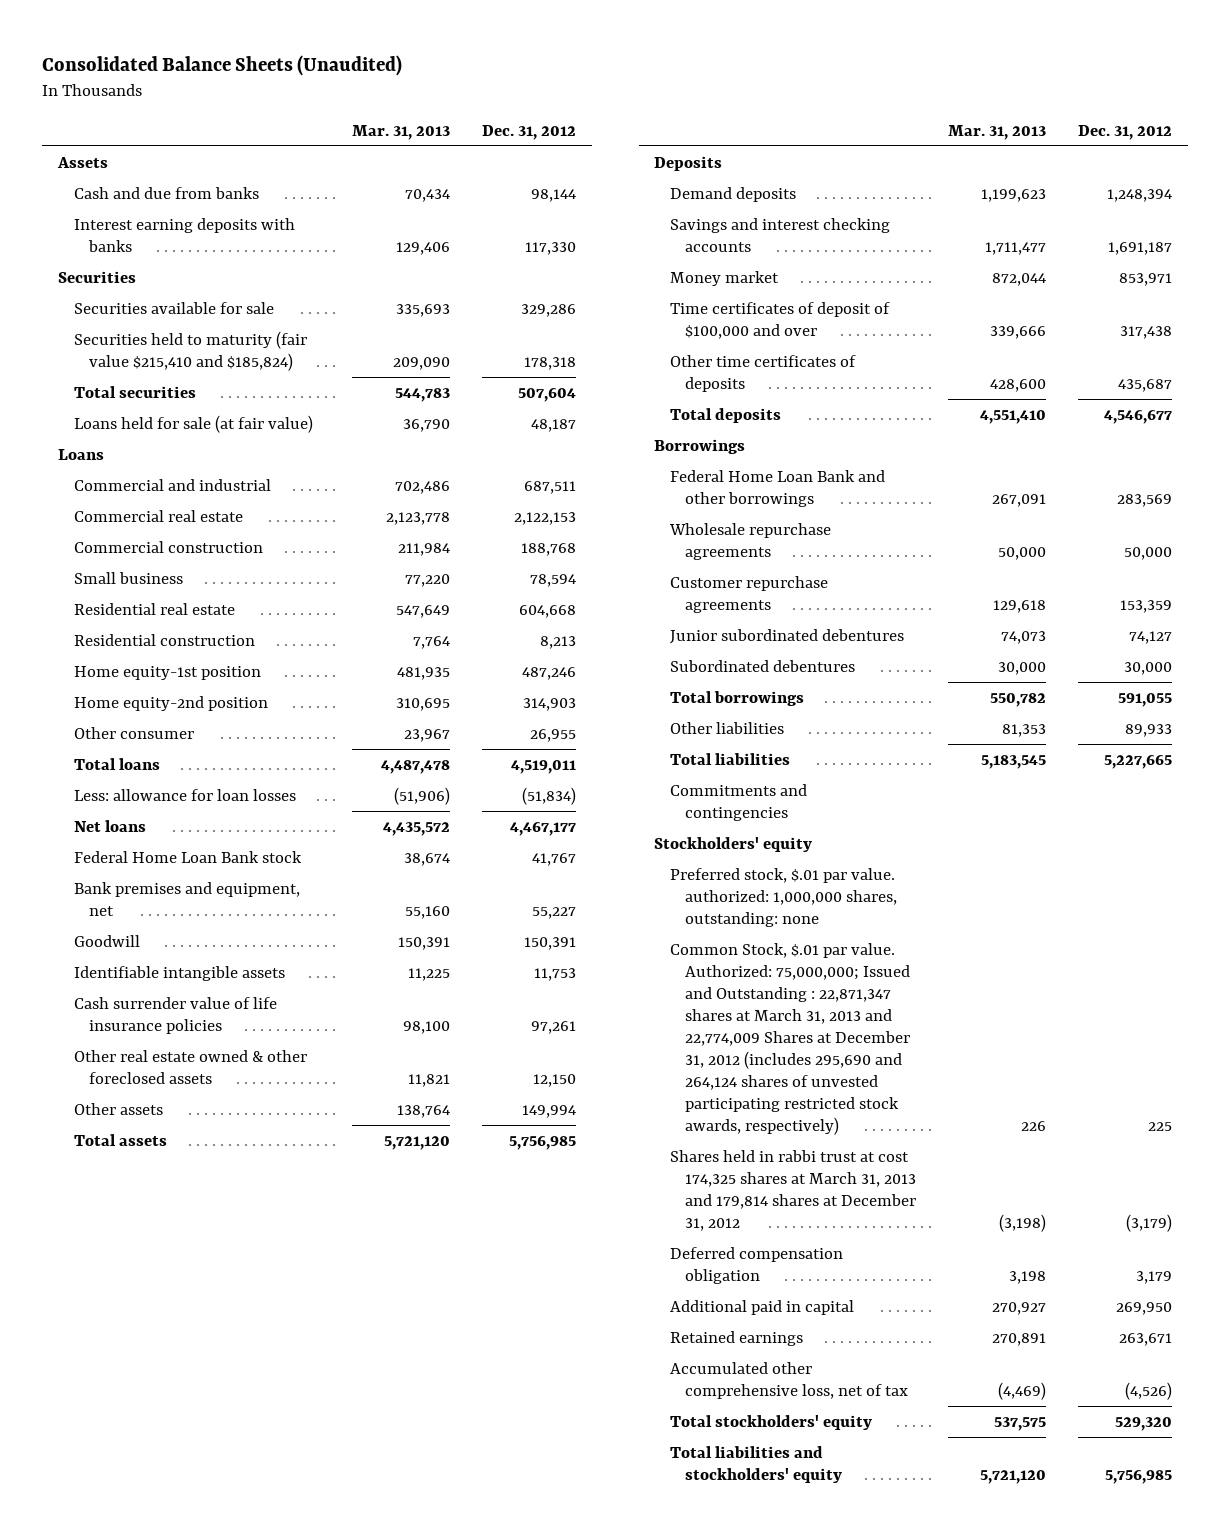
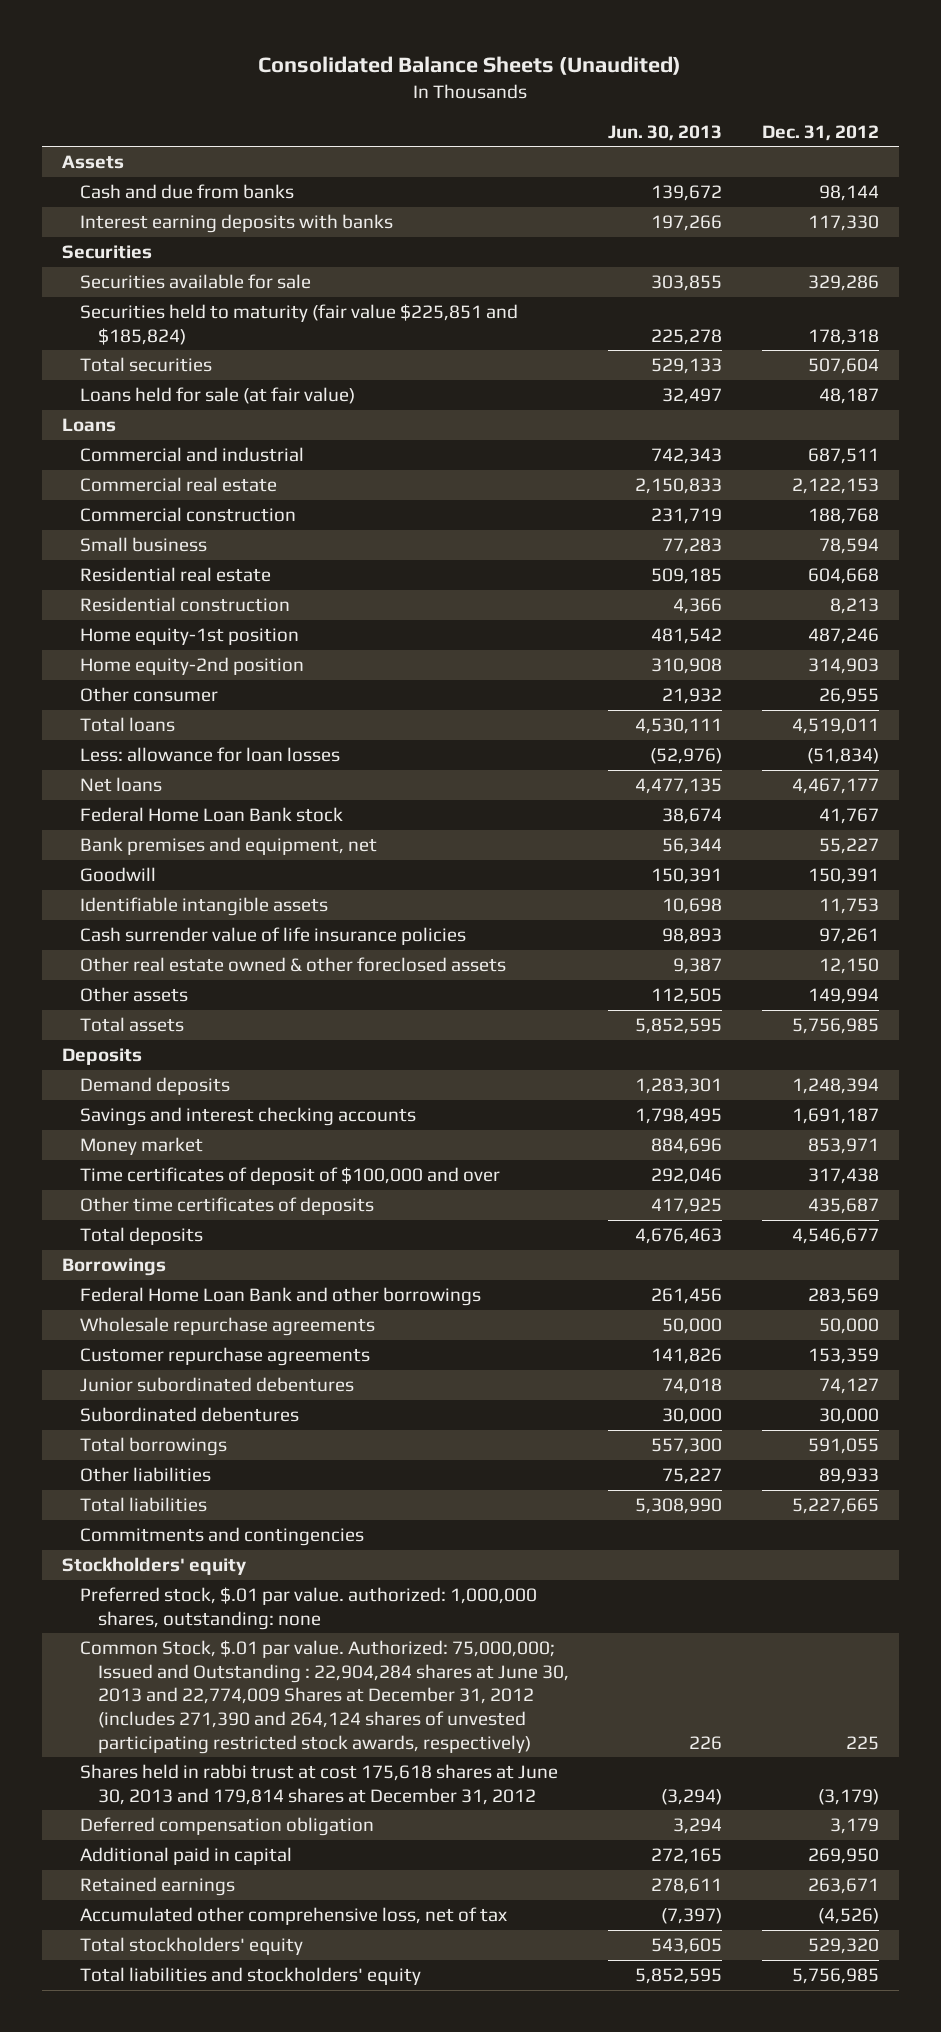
- | Mar. 31, 2013 | Dec. 31, 2012
+ | Jun. 30, 2013 | Dec. 31, 2012
- Securities held to maturity (fair value $215,410 and $185,824) | 209,090 | 178,318
+ Securities held to maturity (fair value $225,851 and $185,824) | 225,278 | 178,318
- Common Stock, $.01 par value. Authorized: 75,000,000; Issued and Outstanding : 22,871,347 shares at March 31, 2013 and 22,774,009 Shares at December 31, 2012 (includes 295,690 and 264,124 shares of unvested participating restricted stock awards, respectively) | 226 | 225
- Shares held in rabbi trust at cost 174,325 shares at March 31, 2013 and 179,814 shares at December 31, 2012 | (3,198) | (3,179)
+ Common Stock, $.01 par value. Authorized: 75,000,000; Issued and Outstanding : 22,904,284 shares at June 30, 2013 and 22,774,009 Shares at December 31, 2012 (includes 271,390 and 264,124 shares of unvested participating restricted stock awards, respectively) | 226 | 225
+ Shares held in rabbi trust at cost 175,618 shares at June 30, 2013 and 179,814 shares at December 31, 2012 | (3,294) | (3,179)

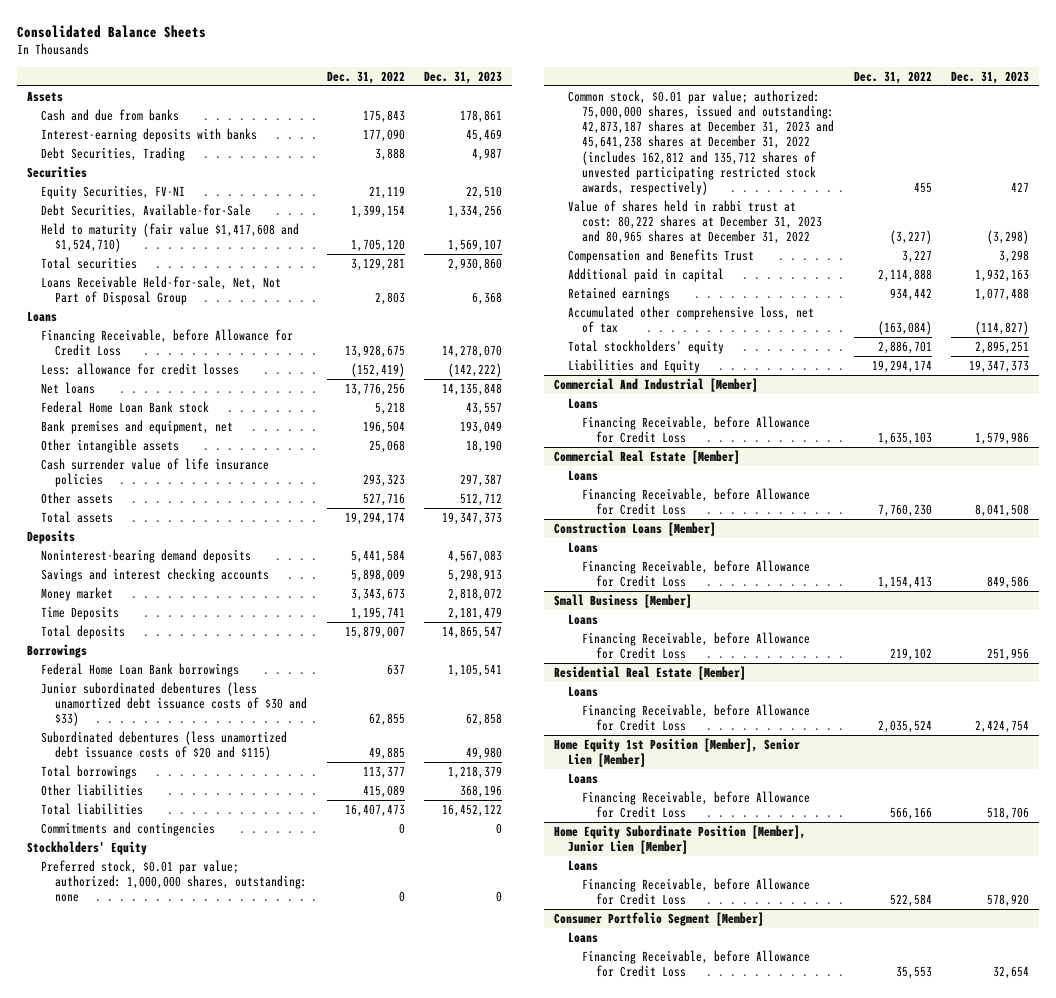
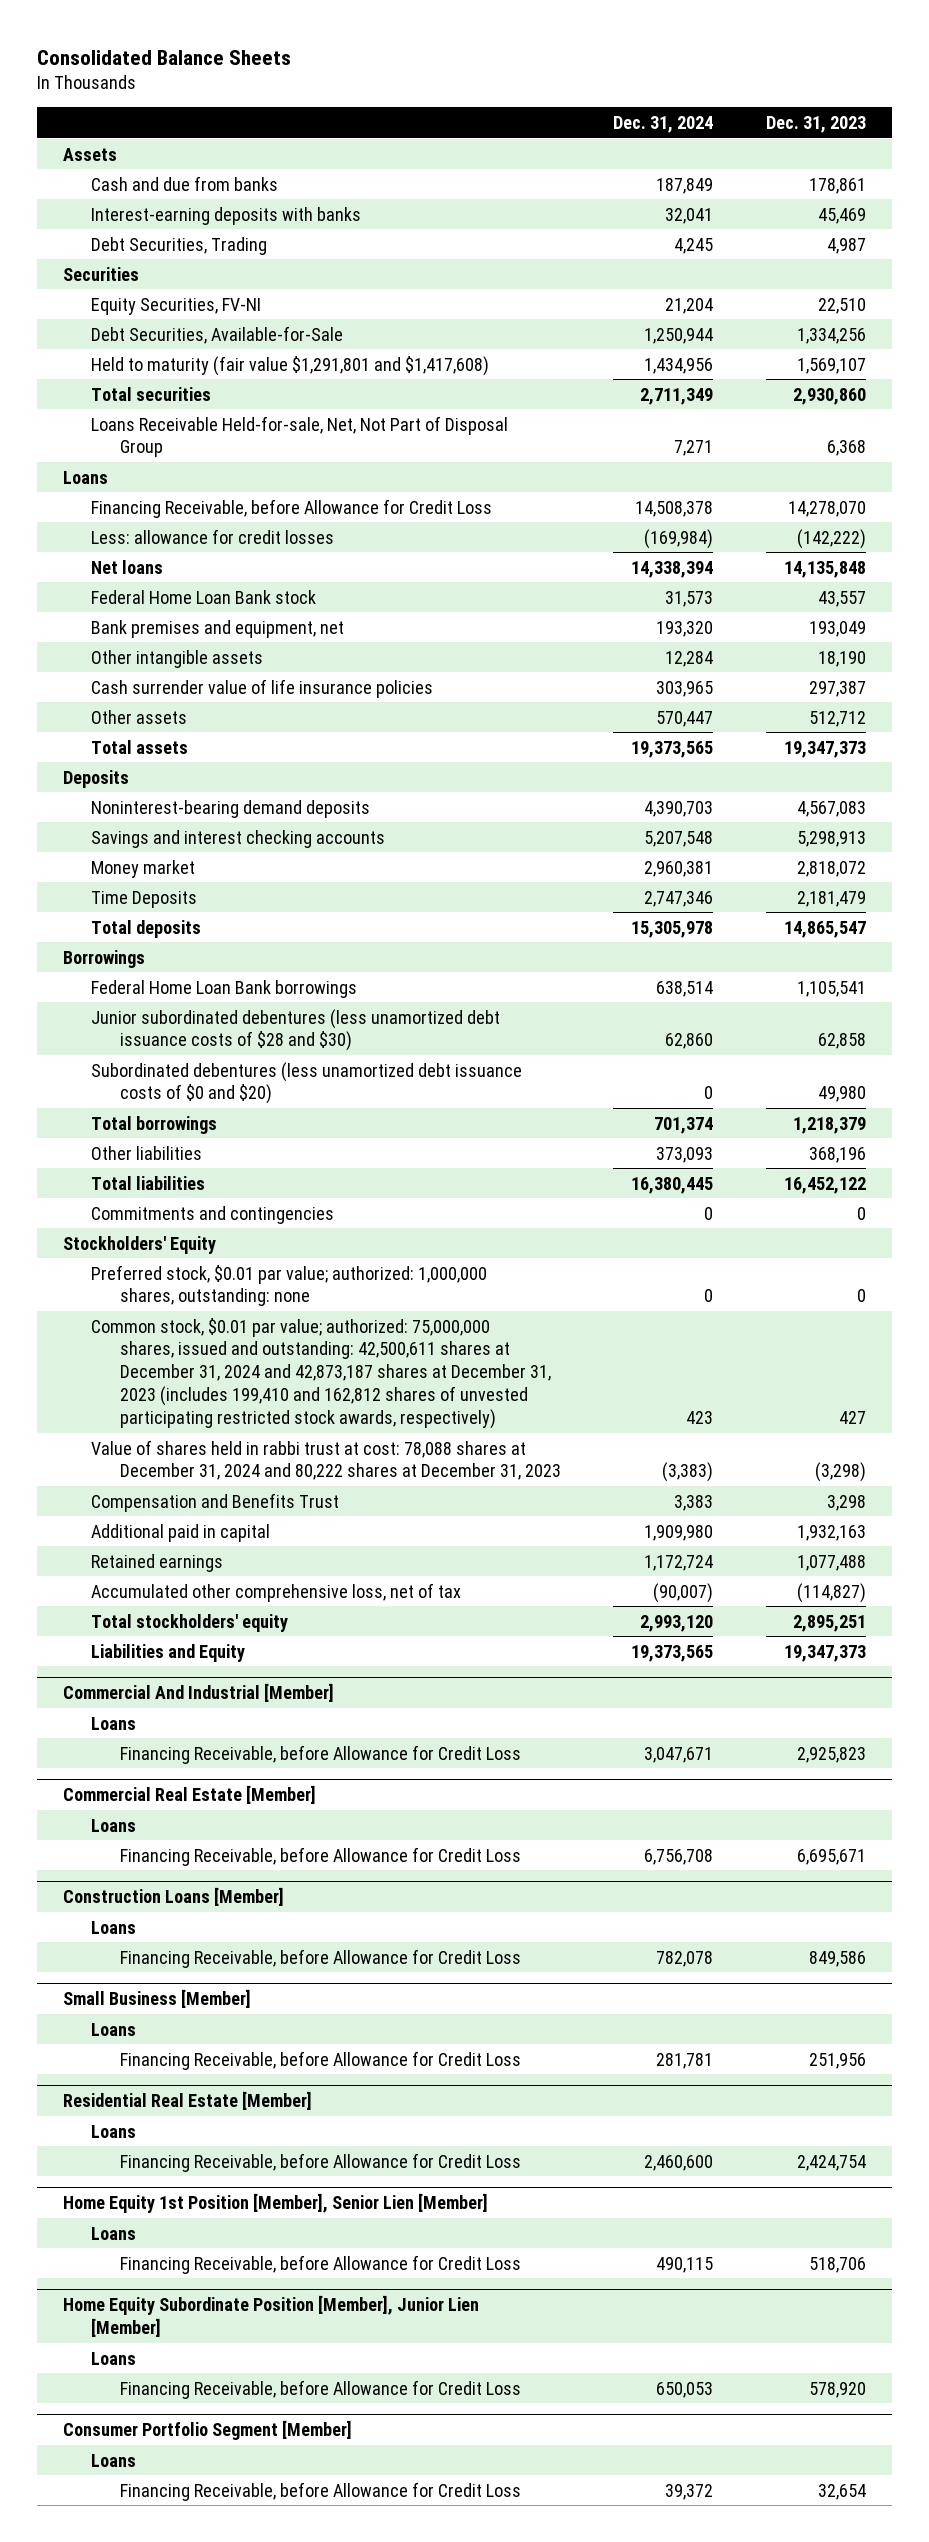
- | Dec. 31, 2022 | Dec. 31, 2023
+ | Dec. 31, 2024 | Dec. 31, 2023
- Held to maturity (fair value $1,417,608 and $1,524,710) | 1,705,120 | 1,569,107
+ Held to maturity (fair value $1,291,801 and $1,417,608) | 1,434,956 | 1,569,107
- Junior subordinated debentures (less unamortized debt issuance costs of $30 and $33) | 62,855 | 62,858
- Subordinated debentures (less unamortized debt issuance costs of $20 and $115) | 49,885 | 49,980
+ Junior subordinated debentures (less unamortized debt issuance costs of $28 and $30) | 62,860 | 62,858
+ Subordinated debentures (less unamortized debt issuance costs of $0 and $20) | 0 | 49,980
- Common stock, $0.01 par value; authorized: 75,000,000 shares, issued and outstanding: 42,873,187 shares at December 31, 2023 and 45,641,238 shares at December 31, 2022 (includes 162,812 and 135,712 shares of unvested participating restricted stock awards, respectively) | 455 | 427
- Value of shares held in rabbi trust at cost: 80,222 shares at December 31, 2023 and 80,965 shares at December 31, 2022 | (3,227) | (3,298)
+ Common stock, $0.01 par value; authorized: 75,000,000 shares, issued and outstanding: 42,500,611 shares at December 31, 2024 and 42,873,187 shares at December 31, 2023 (includes 199,410 and 162,812 shares of unvested participating restricted stock awards, respectively) | 423 | 427
+ Value of shares held in rabbi trust at cost: 78,088 shares at December 31, 2024 and 80,222 shares at December 31, 2023 | (3,383) | (3,298)
@ Commercial And Industrial [Member]
- Financing Receivable, before Allowance for Credit Loss | 1,635,103 | 1,579,986
+ Financing Receivable, before Allowance for Credit Loss | 3,047,671 | 2,925,823
@ Commercial Real Estate [Member]
- Financing Receivable, before Allowance for Credit Loss | 7,760,230 | 8,041,508
+ Financing Receivable, before Allowance for Credit Loss | 6,756,708 | 6,695,671

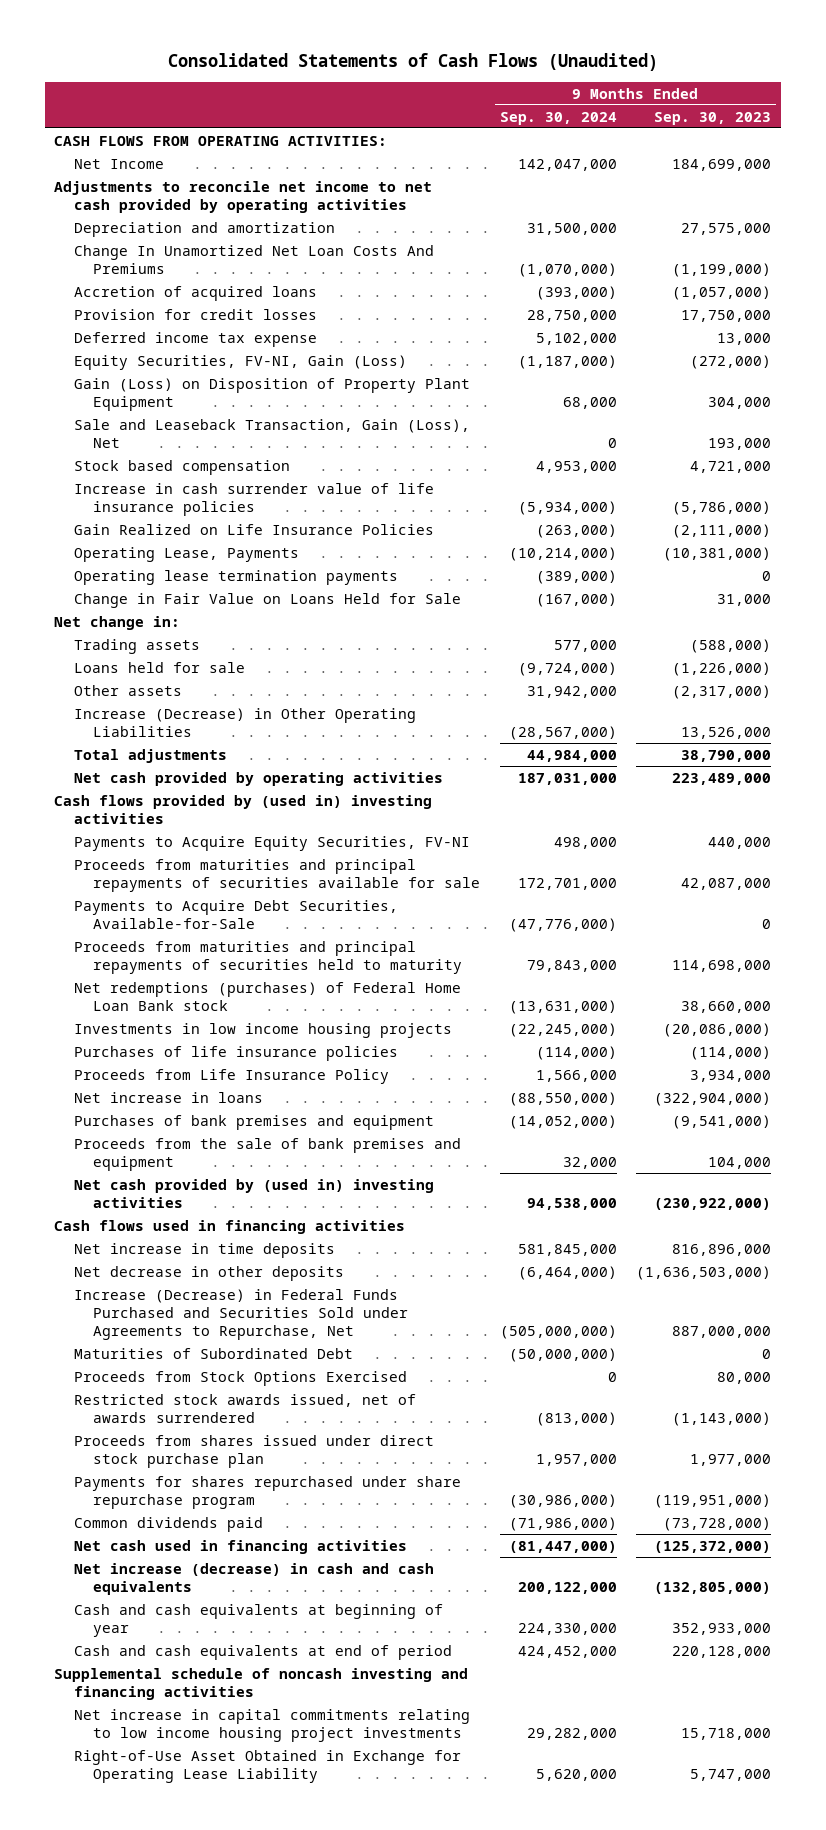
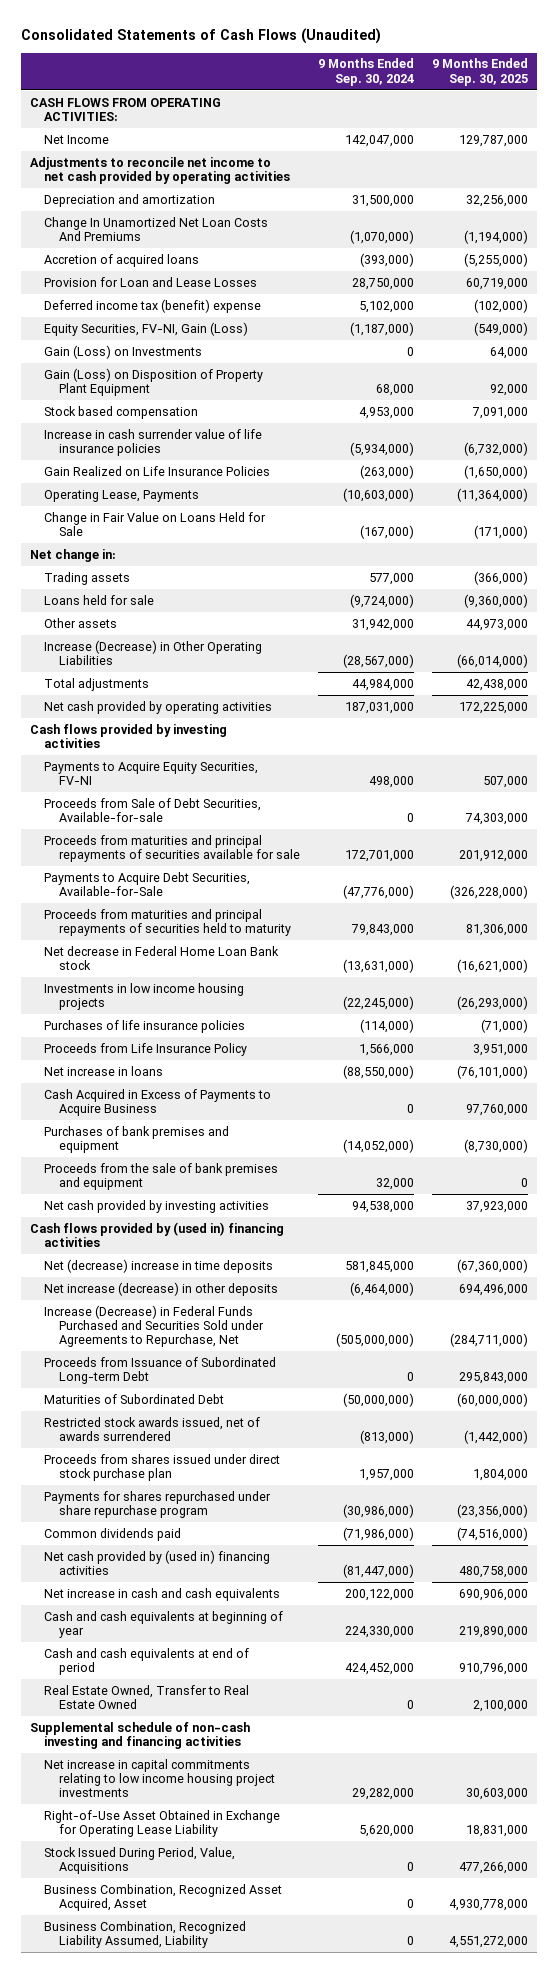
- | 9 Months Ended Sep. 30, 2024 | 9 Months Ended Sep. 30, 2023
+ | 9 Months Ended Sep. 30, 2024 | 9 Months Ended Sep. 30, 2025
- Provision for credit losses | 28,750,000 | 17,750,000
- Deferred income tax expense | 5,102,000 | 13,000
+ Provision for Loan and Lease Losses | 28,750,000 | 60,719,000
+ Deferred income tax (benefit) expense | 5,102,000 | (102,000)
+ Gain (Loss) on Investments | 0 | 64,000
- Sale and Leaseback Transaction, Gain (Loss), Net | 0 | 193,000
- Operating Lease, Payments | (10,214,000) | (10,381,000)
- Operating lease termination payments | (389,000) | 0
+ Operating Lease, Payments | (10,603,000) | (11,364,000)
- Cash flows provided by (used in) investing activities
+ Cash flows provided by investing activities
+ Proceeds from Sale of Debt Securities, Available-for-sale | 0 | 74,303,000
- Net redemptions (purchases) of Federal Home Loan Bank stock | (13,631,000) | 38,660,000
+ Net decrease in Federal Home Loan Bank stock | (13,631,000) | (16,621,000)
+ Cash Acquired in Excess of Payments to Acquire Business | 0 | 97,760,000
- Net cash provided by (used in) investing activities | 94,538,000 | (230,922,000)
- Cash flows used in financing activities
- Net increase in time deposits | 581,845,000 | 816,896,000
- Net decrease in other deposits | (6,464,000) | (1,636,503,000)
+ Net cash provided by investing activities | 94,538,000 | 37,923,000
+ Cash flows provided by (used in) financing activities
+ Net (decrease) increase in time deposits | 581,845,000 | (67,360,000)
+ Net increase (decrease) in other deposits | (6,464,000) | 694,496,000
+ Proceeds from Issuance of Subordinated Long-term Debt | 0 | 295,843,000
- Proceeds from Stock Options Exercised | 0 | 80,000
- Net cash used in financing activities | (81,447,000) | (125,372,000)
- Net increase (decrease) in cash and cash equivalents | 200,122,000 | (132,805,000)
+ Net cash provided by (used in) financing activities | (81,447,000) | 480,758,000
+ Net increase in cash and cash equivalents | 200,122,000 | 690,906,000
- Supplemental schedule of noncash investing and financing activities
+ Real Estate Owned, Transfer to Real Estate Owned | 0 | 2,100,000
+ Supplemental schedule of non-cash investing and financing activities
+ Stock Issued During Period, Value, Acquisitions | 0 | 477,266,000
+ Business Combination, Recognized Asset Acquired, Asset | 0 | 4,930,778,000
+ Business Combination, Recognized Liability Assumed, Liability | 0 | 4,551,272,000

